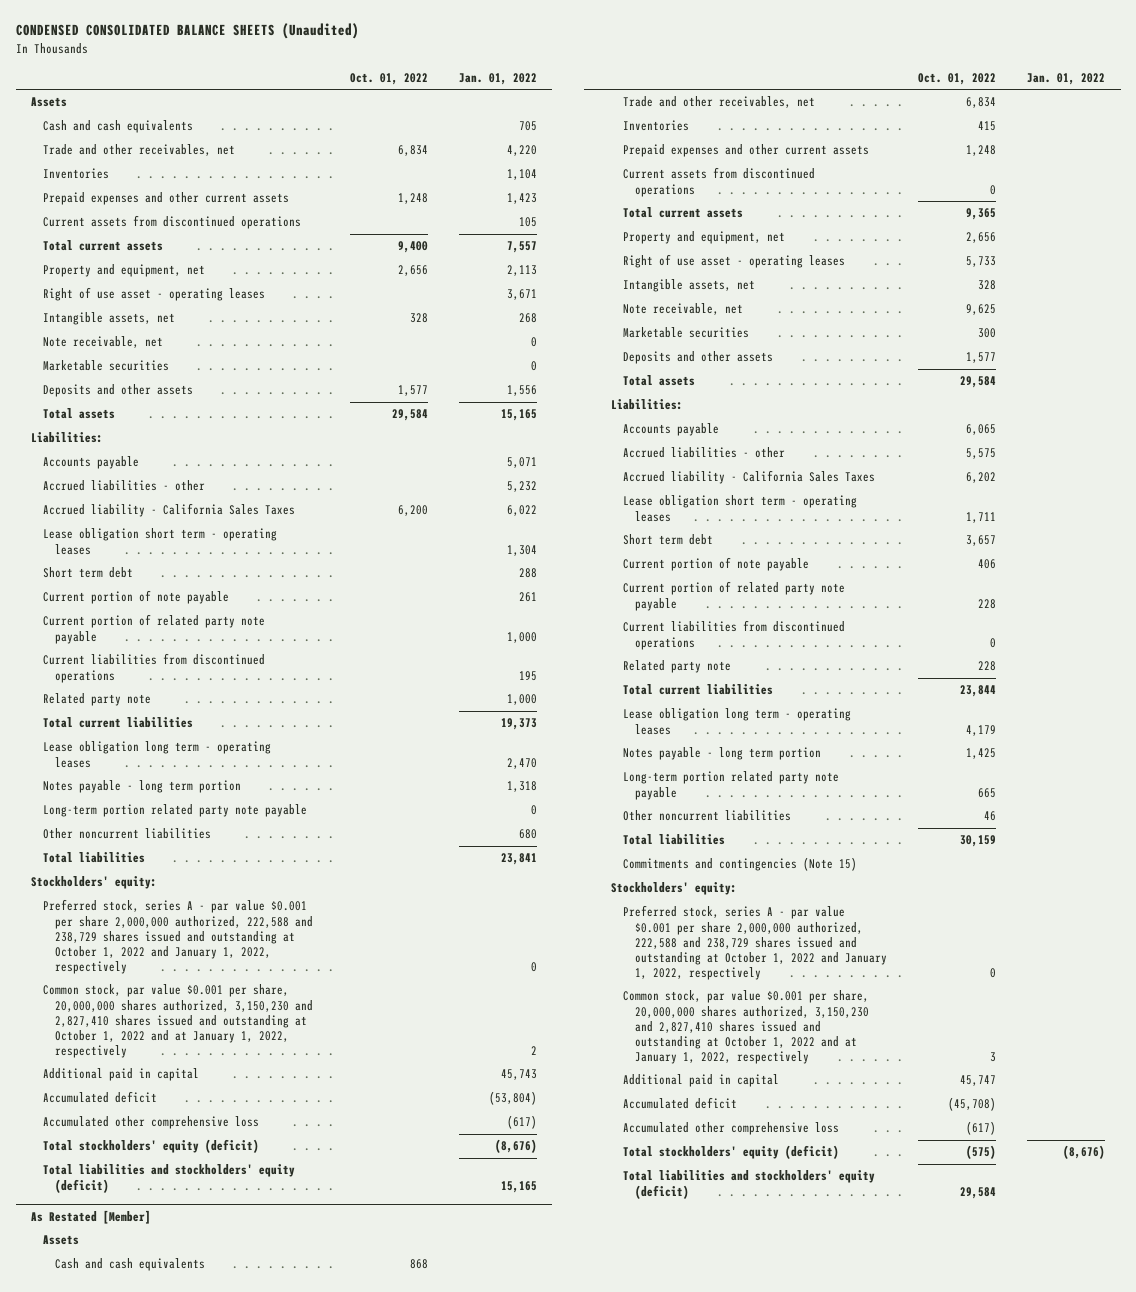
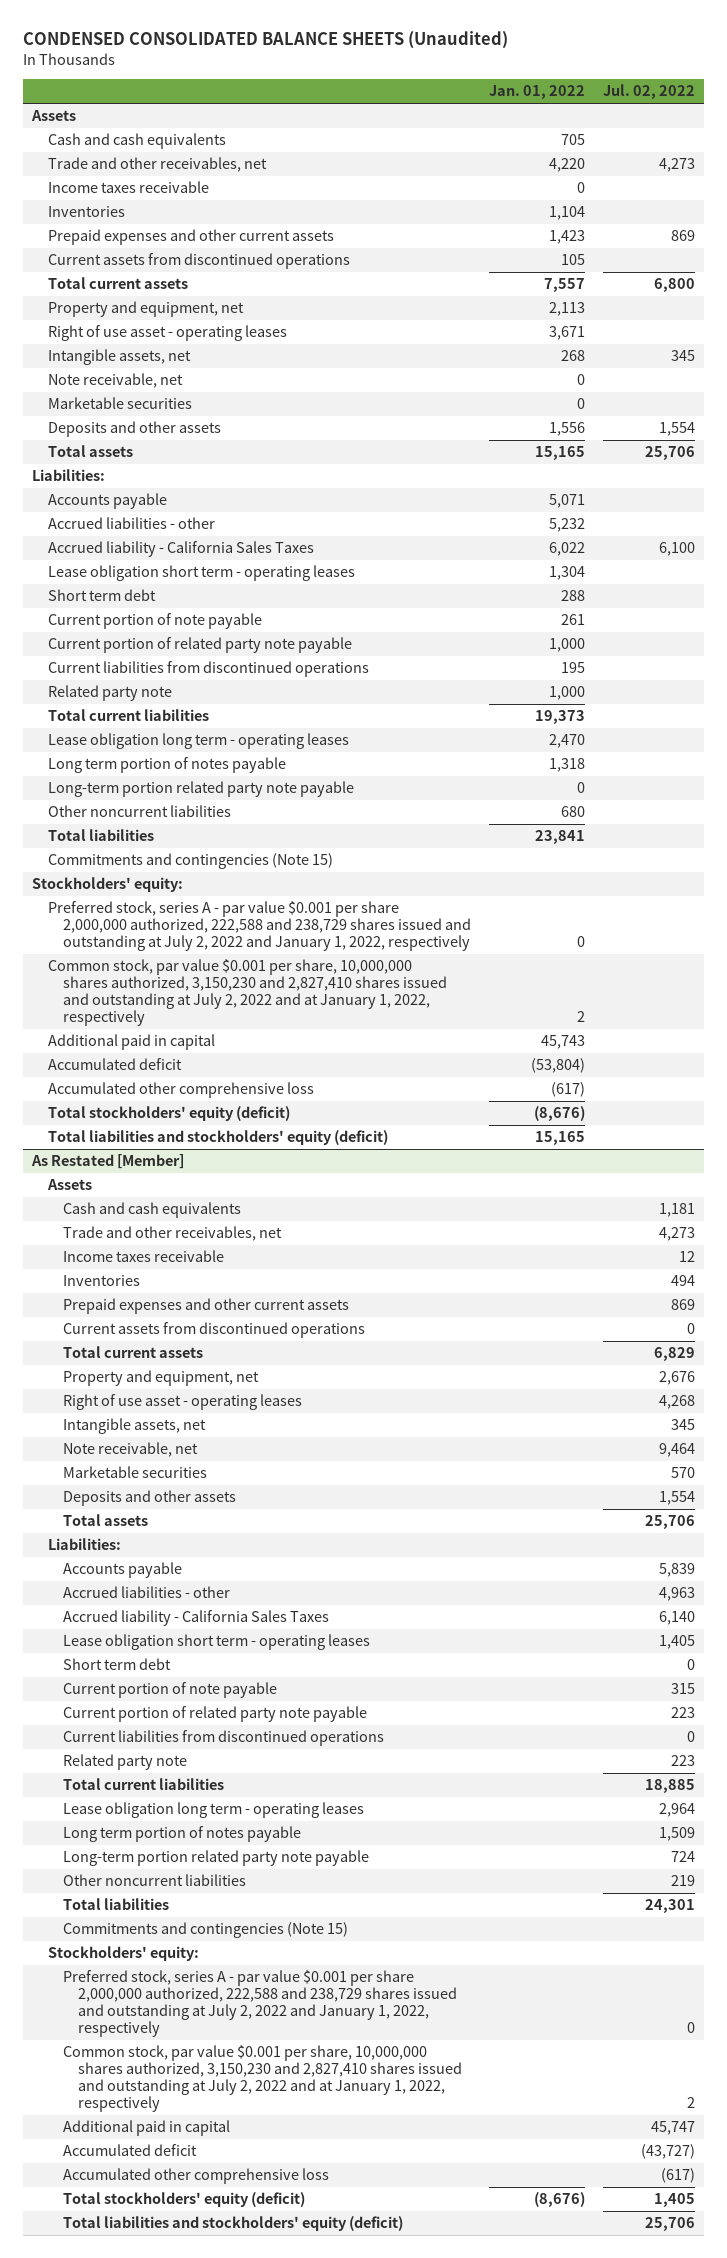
- | Oct. 01, 2022 | Jan. 01, 2022
+ | Jan. 01, 2022 | Jul. 02, 2022
+ Income taxes receivable | 0 |
- Notes payable - long term portion | | 1,318
+ Long term portion of notes payable | 1,318 |
+ Commitments and contingencies (Note 15)
- Preferred stock, series A - par value $0.001 per share 2,000,000 authorized, 222,588 and 238,729 shares issued and outstanding at October 1, 2022 and January 1, 2022, respectively | | 0
- Common stock, par value $0.001 per share, 20,000,000 shares authorized, 3,150,230 and 2,827,410 shares issued and outstanding at October 1, 2022 and at January 1, 2022, respectively | | 2
+ Preferred stock, series A - par value $0.001 per share 2,000,000 authorized, 222,588 and 238,729 shares issued and outstanding at July 2, 2022 and January 1, 2022, respectively | 0 |
+ Common stock, par value $0.001 per share, 10,000,000 shares authorized, 3,150,230 and 2,827,410 shares issued and outstanding at July 2, 2022 and at January 1, 2022, respectively | 2 |
@ As Restated [Member]
+ Income taxes receivable | | 12
- Notes payable - long term portion | 1,425 |
+ Long term portion of notes payable | | 1,509
- Preferred stock, series A - par value $0.001 per share 2,000,000 authorized, 222,588 and 238,729 shares issued and outstanding at October 1, 2022 and January 1, 2022, respectively | 0 |
- Common stock, par value $0.001 per share, 20,000,000 shares authorized, 3,150,230 and 2,827,410 shares issued and outstanding at October 1, 2022 and at January 1, 2022, respectively | 3 |
+ Preferred stock, series A - par value $0.001 per share 2,000,000 authorized, 222,588 and 238,729 shares issued and outstanding at July 2, 2022 and January 1, 2022, respectively | | 0
+ Common stock, par value $0.001 per share, 10,000,000 shares authorized, 3,150,230 and 2,827,410 shares issued and outstanding at July 2, 2022 and at January 1, 2022, respectively | | 2

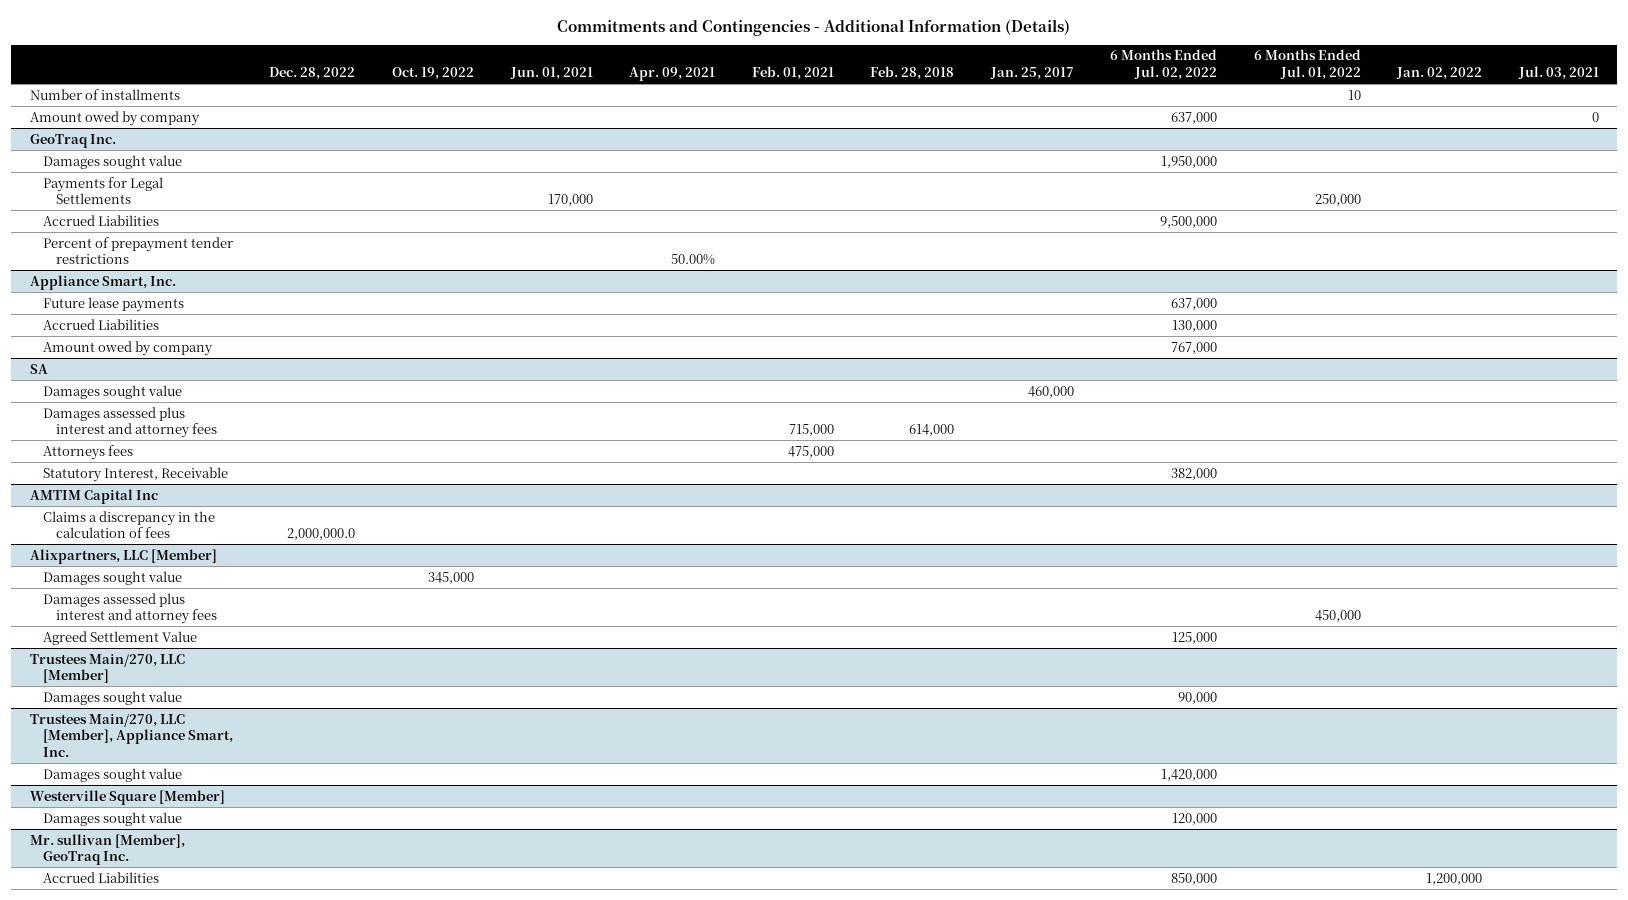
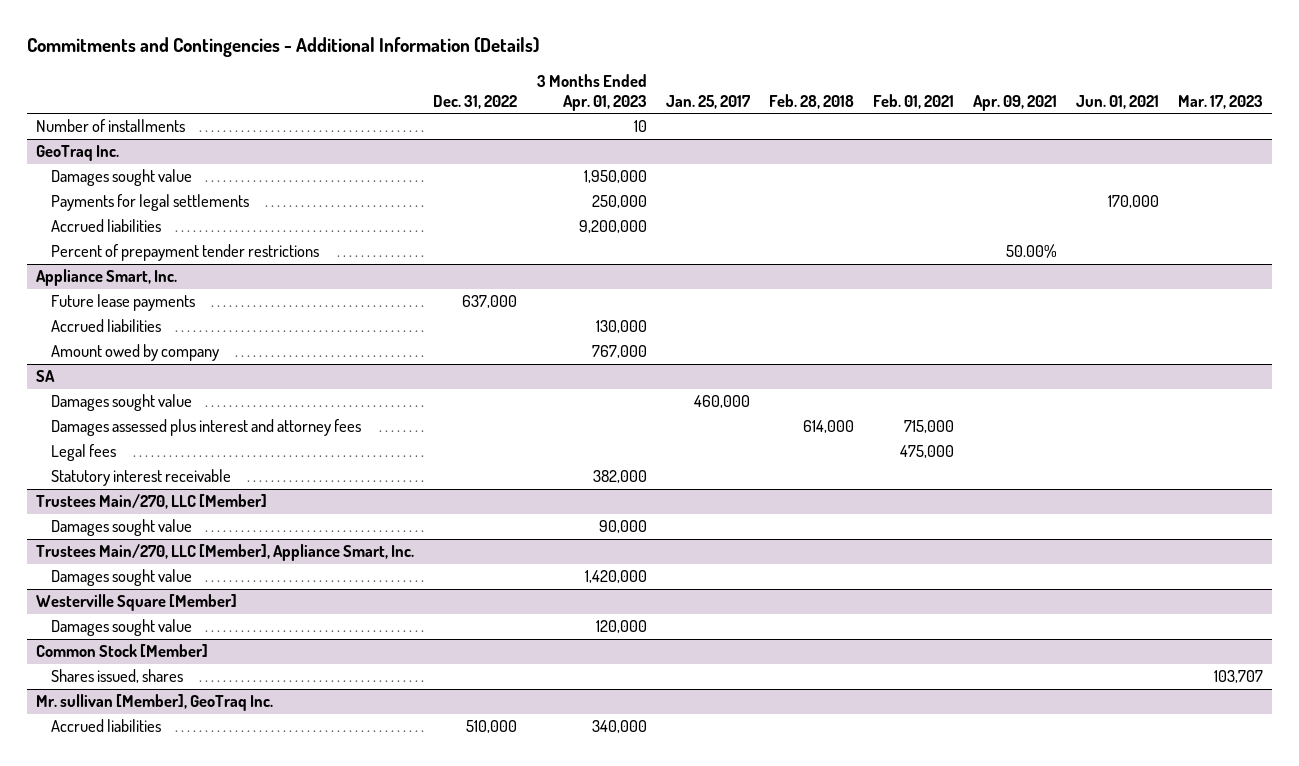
- | Dec. 28, 2022 | Oct. 19, 2022 | Jun. 01, 2021 | Apr. 09, 2021 | Feb. 01, 2021 | Feb. 28, 2018 | Jan. 25, 2017 | 6 Months Ended Jul. 02, 2022 | 6 Months Ended Jul. 01, 2022 | Jan. 02, 2022 | Jul. 03, 2021
+ | Dec. 31, 2022 | 3 Months Ended Apr. 01, 2023 | Jan. 25, 2017 | Feb. 28, 2018 | Feb. 01, 2021 | Apr. 09, 2021 | Jun. 01, 2021 | Mar. 17, 2023
- Amount owed by company | | | | | | | | 637,000 | | | 0
@ GeoTraq Inc.
- Payments for Legal Settlements | | | 170,000 | | | | | | 250,000 | |
- Accrued Liabilities | | | | | | | | 9,500,000 | | |
+ Payments for legal settlements | | 250,000 | | | | | 170,000 |
+ Accrued liabilities | | 9,200,000 | | | | | |
@ Appliance Smart, Inc.
- Accrued Liabilities | | | | | | | | 130,000 | | |
+ Accrued liabilities | | 130,000 | | | | | |
@ SA
- Attorneys fees | | | | | 475,000 | | | | | |
- Statutory Interest, Receivable | | | | | | | | 382,000 | | |
- AMTIM Capital Inc
- Claims a discrepancy in the calculation of fees | 2,000,000.0 | | | | | | | | | |
- Alixpartners, LLC [Member]
- Damages sought value | | 345,000 | | | | | | | | |
- Damages assessed plus interest and attorney fees | | | | | | | | | 450,000 | |
- Agreed Settlement Value | | | | | | | | 125,000 | | |
@ SA
+ Legal fees | | | | | 475,000 | | |
+ Statutory interest receivable | | 382,000 | | | | | |
+ Common Stock [Member]
+ Shares issued, shares | | | | | | | | 103,707
@ Mr. sullivan [Member], GeoTraq Inc.
- Accrued Liabilities | | | | | | | | 850,000 | | 1,200,000 |
+ Accrued liabilities | 510,000 | 340,000 | | | | | |

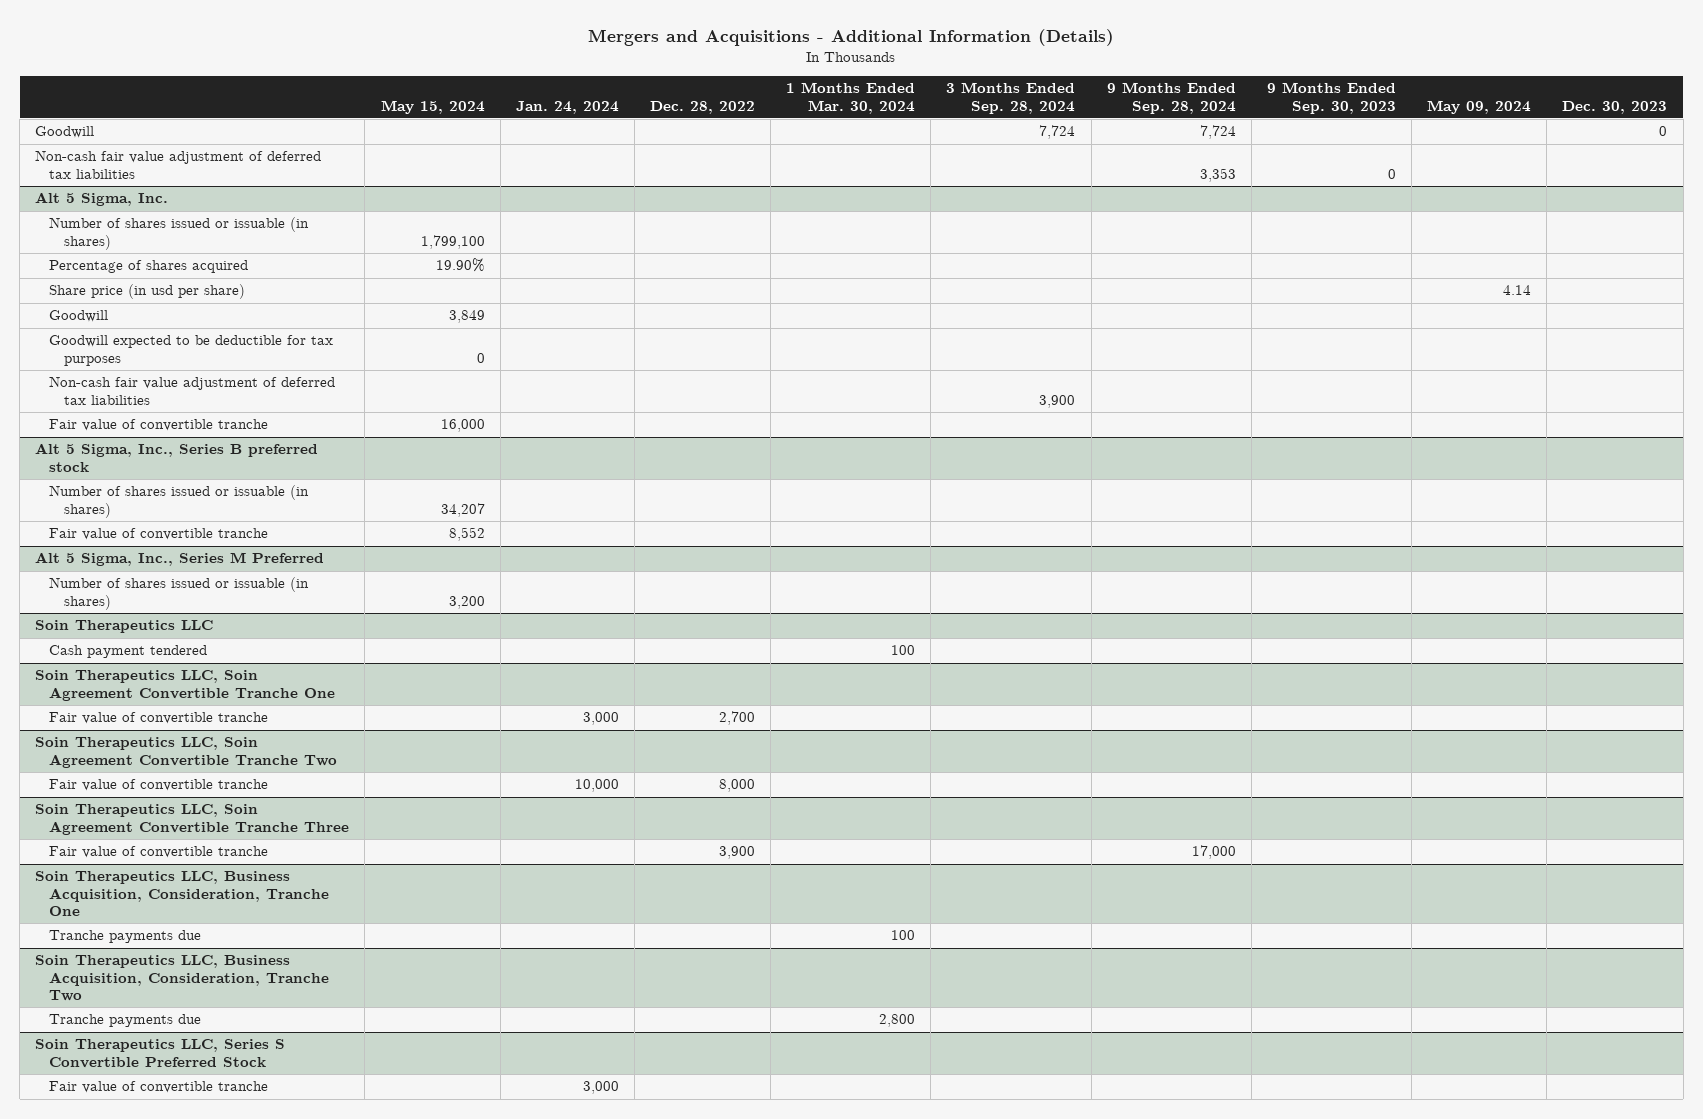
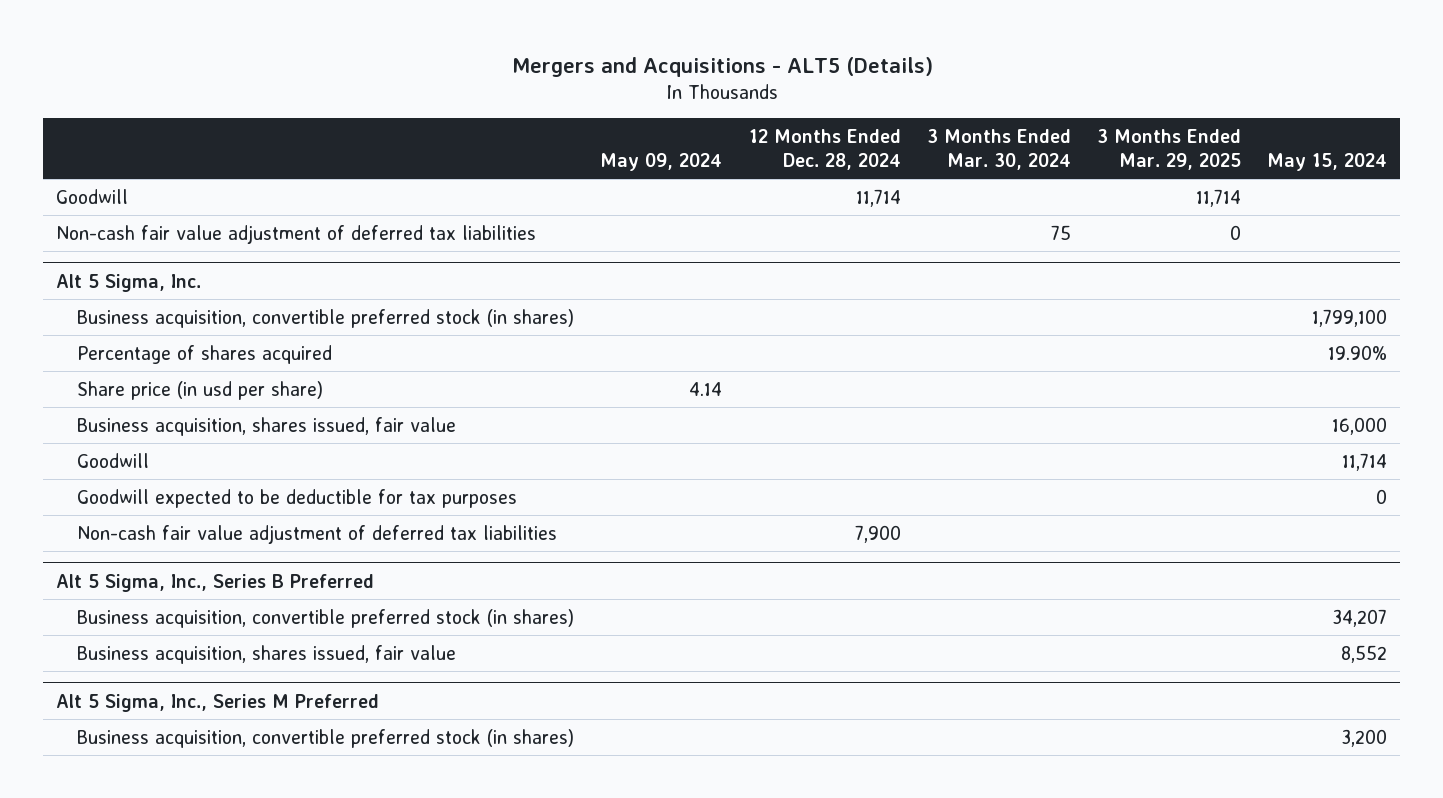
- Mergers and Acquisitions - Additional Information (Details)
+ Mergers and Acquisitions - ALT5 (Details)
- | May 15, 2024 | Jan. 24, 2024 | Dec. 28, 2022 | 1 Months Ended Mar. 30, 2024 | 3 Months Ended Sep. 28, 2024 | 9 Months Ended Sep. 28, 2024 | 9 Months Ended Sep. 30, 2023 | May 09, 2024 | Dec. 30, 2023
+ | May 09, 2024 | 12 Months Ended Dec. 28, 2024 | 3 Months Ended Mar. 30, 2024 | 3 Months Ended Mar. 29, 2025 | May 15, 2024
@ Alt 5 Sigma, Inc.
- Number of shares issued or issuable (in shares) | 1,799,100 | | | | | | | |
+ Business acquisition, convertible preferred stock (in shares) | | | | | 1,799,100
- Goodwill | 3,849 | | | | | | | |
+ Business acquisition, shares issued, fair value | | | | | 16,000
+ Goodwill | | | | | 11,714
- Fair value of convertible tranche | 16,000 | | | | | | | |
- Alt 5 Sigma, Inc., Series B preferred stock
- Number of shares issued or issuable (in shares) | 34,207 | | | | | | | |
- Fair value of convertible tranche | 8,552 | | | | | | | |
+ Alt 5 Sigma, Inc., Series B Preferred
+ Business acquisition, convertible preferred stock (in shares) | | | | | 34,207
+ Business acquisition, shares issued, fair value | | | | | 8,552
@ Alt 5 Sigma, Inc., Series M Preferred
- Number of shares issued or issuable (in shares) | 3,200 | | | | | | | |
- Soin Therapeutics LLC
- Cash payment tendered | | | | 100 | | | | |
- Soin Therapeutics LLC, Soin Agreement Convertible Tranche One
- Fair value of convertible tranche | | 3,000 | 2,700 | | | | | |
- Soin Therapeutics LLC, Soin Agreement Convertible Tranche Two
- Fair value of convertible tranche | | 10,000 | 8,000 | | | | | |
- Soin Therapeutics LLC, Soin Agreement Convertible Tranche Three
- Fair value of convertible tranche | | | 3,900 | | | 17,000 | | |
- Soin Therapeutics LLC, Business Acquisition, Consideration, Tranche One
- Tranche payments due | | | | 100 | | | | |
- Soin Therapeutics LLC, Business Acquisition, Consideration, Tranche Two
- Tranche payments due | | | | 2,800 | | | | |
- Soin Therapeutics LLC, Series S Convertible Preferred Stock
- Fair value of convertible tranche | | 3,000 | | | | | | |
@ Alt 5 Sigma, Inc., Series M Preferred
+ Business acquisition, convertible preferred stock (in shares) | | | | | 3,200

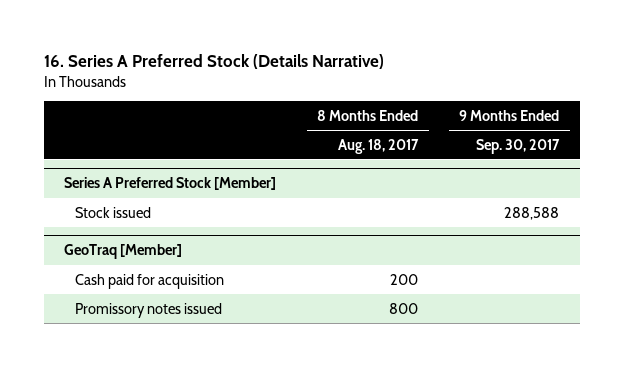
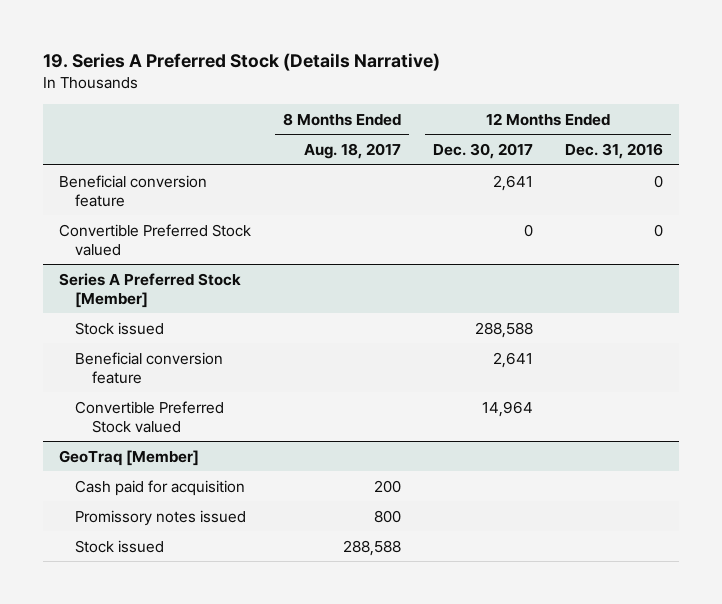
- 16. Series A Preferred Stock (Details Narrative)
+ 19. Series A Preferred Stock (Details Narrative)
- | 8 Months Ended Aug. 18, 2017 | 9 Months Ended Sep. 30, 2017
+ | 8 Months Ended Aug. 18, 2017 | 12 Months Ended Dec. 30, 2017 | 12 Months Ended Dec. 31, 2016
+ Beneficial conversion feature | | 2,641 | 0
+ Convertible Preferred Stock valued | | 0 | 0
@ Series A Preferred Stock [Member]
+ Beneficial conversion feature | | 2,641 |
+ Convertible Preferred Stock valued | | 14,964 |
@ GeoTraq [Member]
+ Stock issued | 288,588 | |

